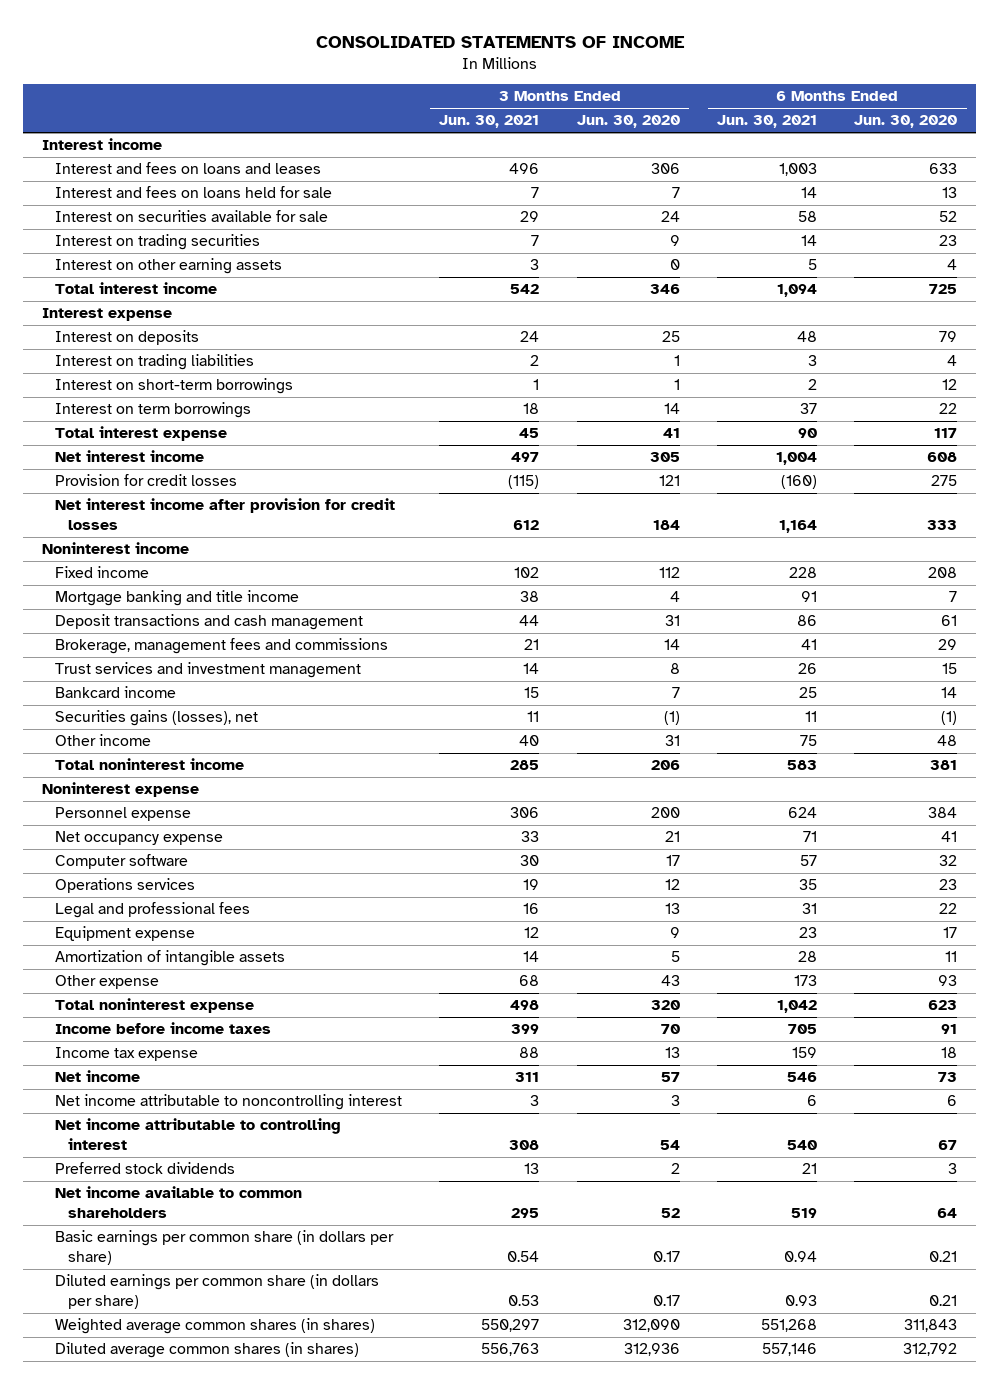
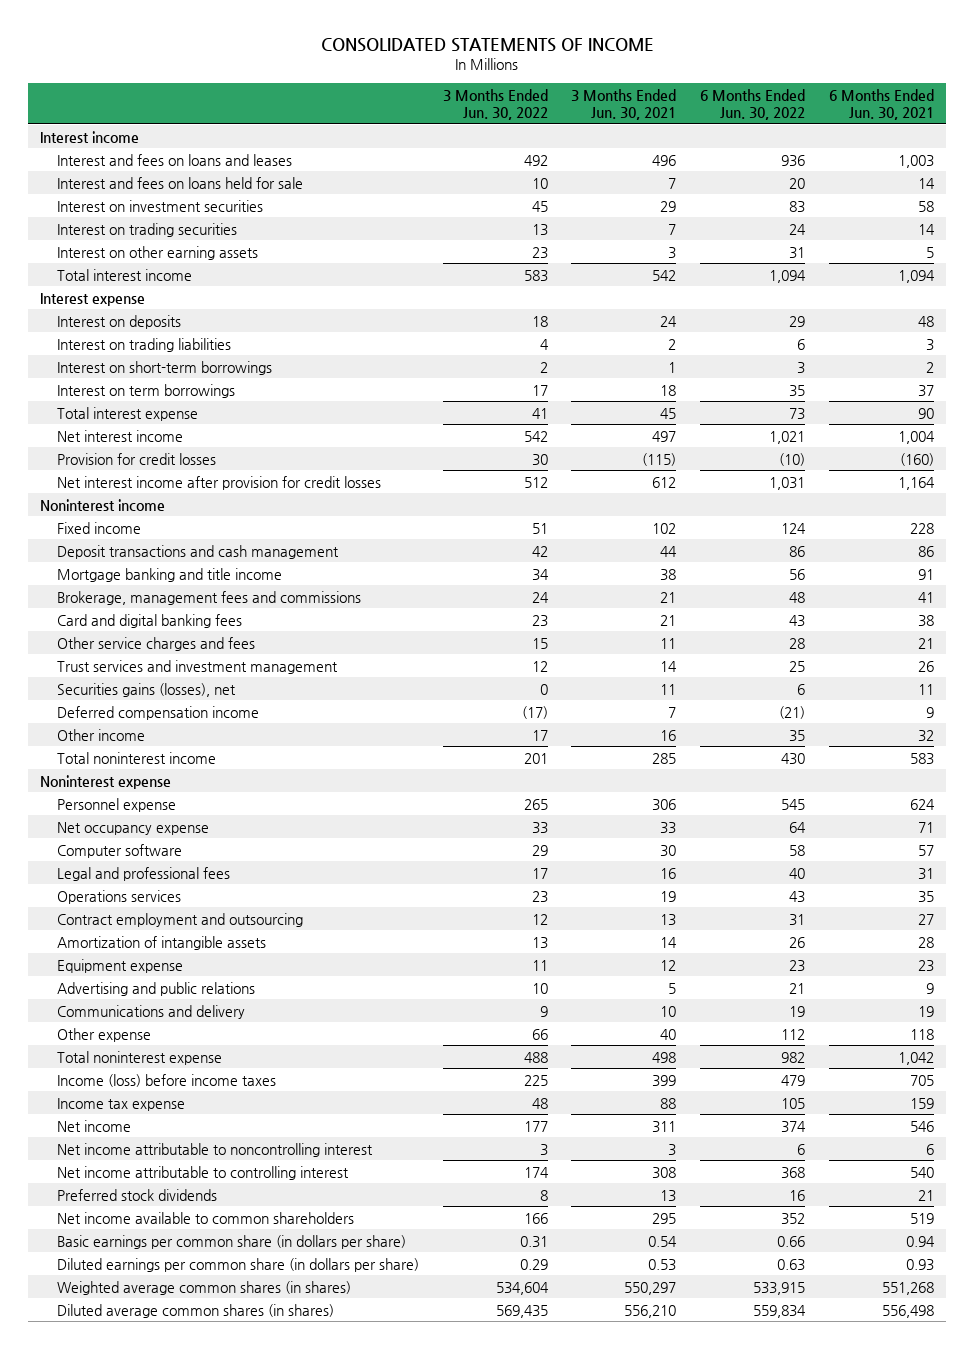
- | 3 Months Ended Jun. 30, 2021 | 3 Months Ended Jun. 30, 2020 | 6 Months Ended Jun. 30, 2021 | 6 Months Ended Jun. 30, 2020
+ | 3 Months Ended Jun. 30, 2022 | 3 Months Ended Jun. 30, 2021 | 6 Months Ended Jun. 30, 2022 | 6 Months Ended Jun. 30, 2021
- Interest on securities available for sale | 29 | 24 | 58 | 52
+ Interest on investment securities | 45 | 29 | 83 | 58
moved down: Mortgage banking and title income | 34 | 38 | 56 | 91
+ Card and digital banking fees | 23 | 21 | 43 | 38
+ Other service charges and fees | 15 | 11 | 28 | 21
- Bankcard income | 15 | 7 | 25 | 14
- Other income | 40 | 31 | 75 | 48
+ Deferred compensation income | (17) | 7 | (21) | 9
+ Other income | 17 | 16 | 35 | 32
moved down: Operations services | 23 | 19 | 43 | 35
+ Contract employment and outsourcing | 12 | 13 | 31 | 27
- Other expense | 68 | 43 | 173 | 93
moved down: Equipment expense | 11 | 12 | 23 | 23
+ Advertising and public relations | 10 | 5 | 21 | 9
+ Communications and delivery | 9 | 10 | 19 | 19
+ Other expense | 66 | 40 | 112 | 118
- Income before income taxes | 399 | 70 | 705 | 91
+ Income (loss) before income taxes | 225 | 399 | 479 | 705
- Diluted average common shares (in shares) | 556,763 | 312,936 | 557,146 | 312,792
+ Diluted average common shares (in shares) | 569,435 | 556,210 | 559,834 | 556,498

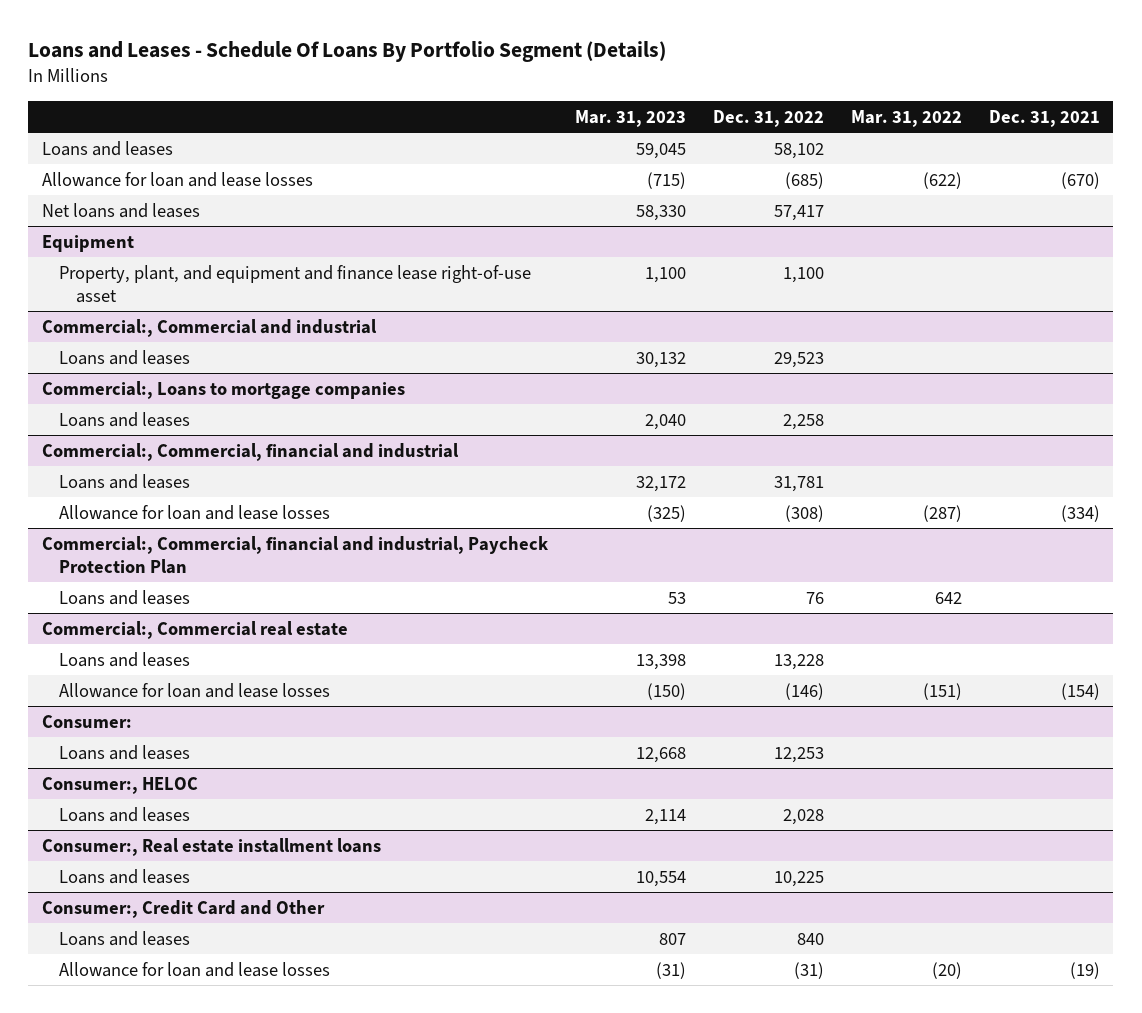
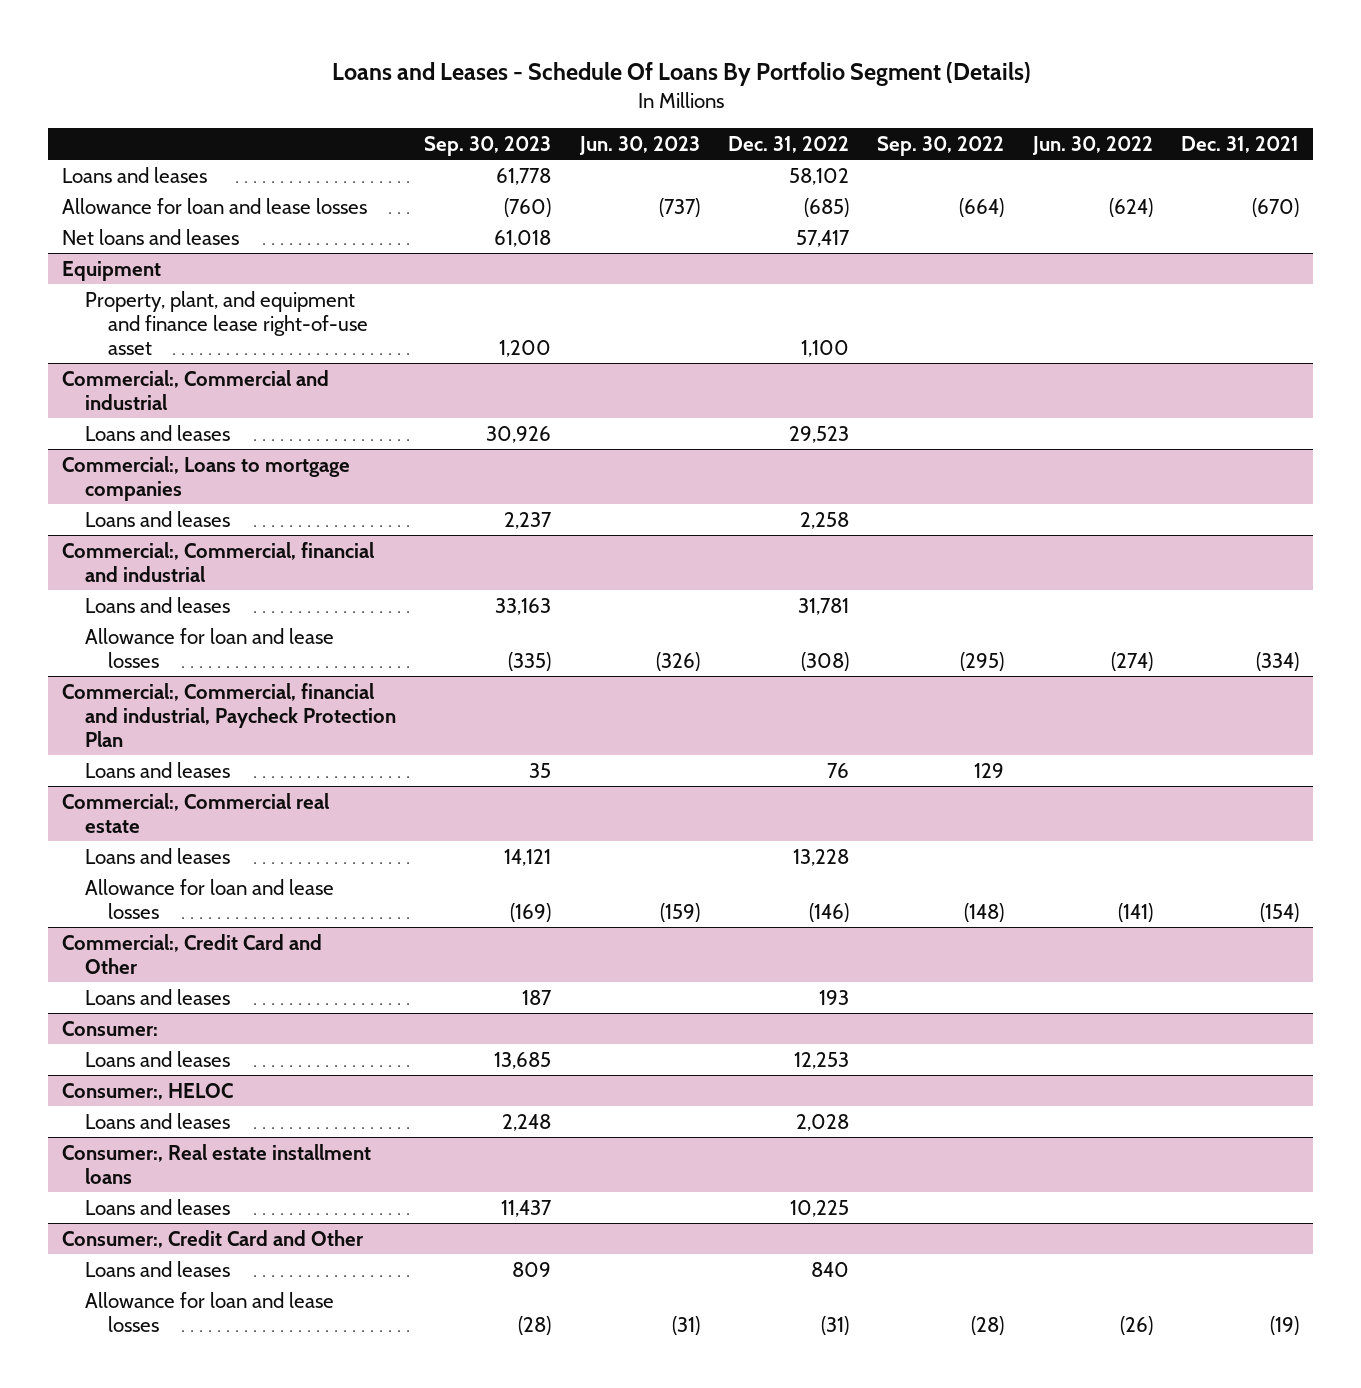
- | Mar. 31, 2023 | Dec. 31, 2022 | Mar. 31, 2022 | Dec. 31, 2021
+ | Sep. 30, 2023 | Jun. 30, 2023 | Dec. 31, 2022 | Sep. 30, 2022 | Jun. 30, 2022 | Dec. 31, 2021
+ Commercial:, Credit Card and Other
+ Loans and leases | 187 | | 193 | | |

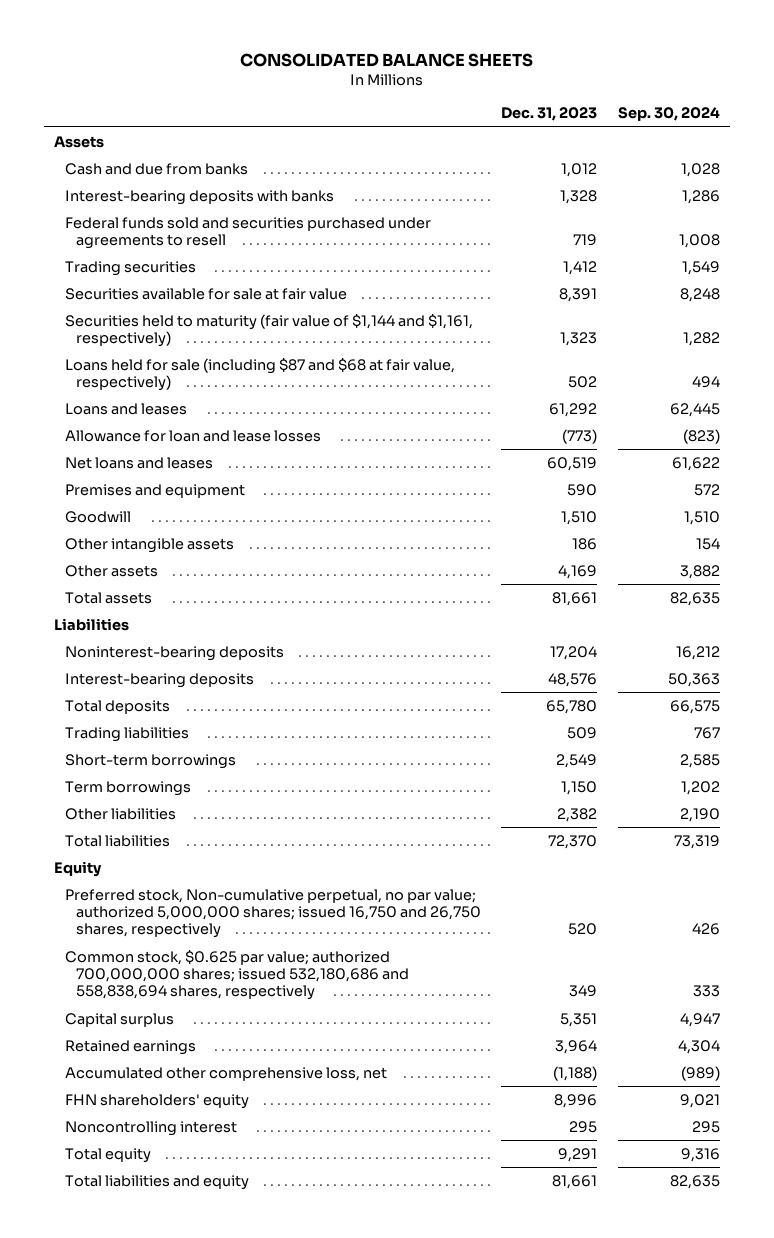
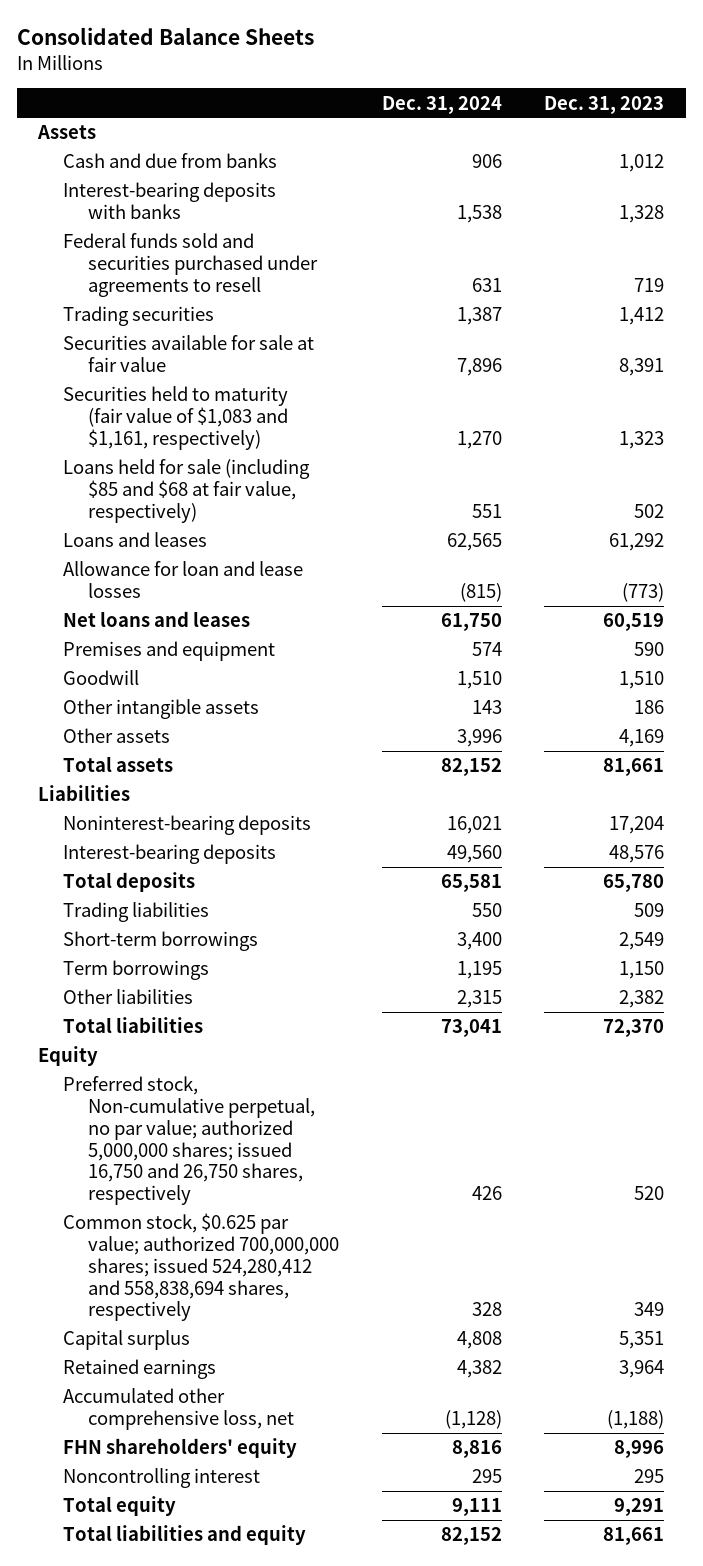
- CONSOLIDATED BALANCE SHEETS
+ Consolidated Balance Sheets
- | Dec. 31, 2023 | Sep. 30, 2024
+ | Dec. 31, 2024 | Dec. 31, 2023
- Securities held to maturity (fair value of $1,144 and $1,161, respectively) | 1,323 | 1,282
- Loans held for sale (including $87 and $68 at fair value, respectively) | 502 | 494
+ Securities held to maturity (fair value of $1,083 and $1,161, respectively) | 1,270 | 1,323
+ Loans held for sale (including $85 and $68 at fair value, respectively) | 551 | 502
- Common stock, $0.625 par value; authorized 700,000,000 shares; issued 532,180,686 and 558,838,694 shares, respectively | 349 | 333
+ Common stock, $0.625 par value; authorized 700,000,000 shares; issued 524,280,412 and 558,838,694 shares, respectively | 328 | 349

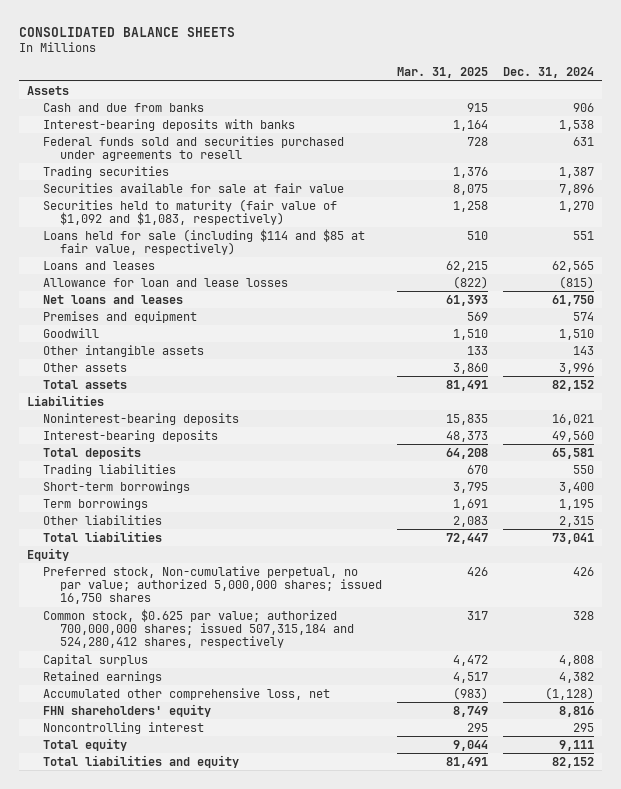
- Consolidated Balance Sheets
+ CONSOLIDATED BALANCE SHEETS
- | Dec. 31, 2024 | Dec. 31, 2023
+ | Mar. 31, 2025 | Dec. 31, 2024
- Securities held to maturity (fair value of $1,083 and $1,161, respectively) | 1,270 | 1,323
- Loans held for sale (including $85 and $68 at fair value, respectively) | 551 | 502
+ Securities held to maturity (fair value of $1,092 and $1,083, respectively) | 1,258 | 1,270
+ Loans held for sale (including $114 and $85 at fair value, respectively) | 510 | 551
- Preferred stock, Non-cumulative perpetual, no par value; authorized 5,000,000 shares; issued 16,750 and 26,750 shares, respectively | 426 | 520
- Common stock, $0.625 par value; authorized 700,000,000 shares; issued 524,280,412 and 558,838,694 shares, respectively | 328 | 349
+ Preferred stock, Non-cumulative perpetual, no par value; authorized 5,000,000 shares; issued 16,750 shares | 426 | 426
+ Common stock, $0.625 par value; authorized 700,000,000 shares; issued 507,315,184 and 524,280,412 shares, respectively | 317 | 328

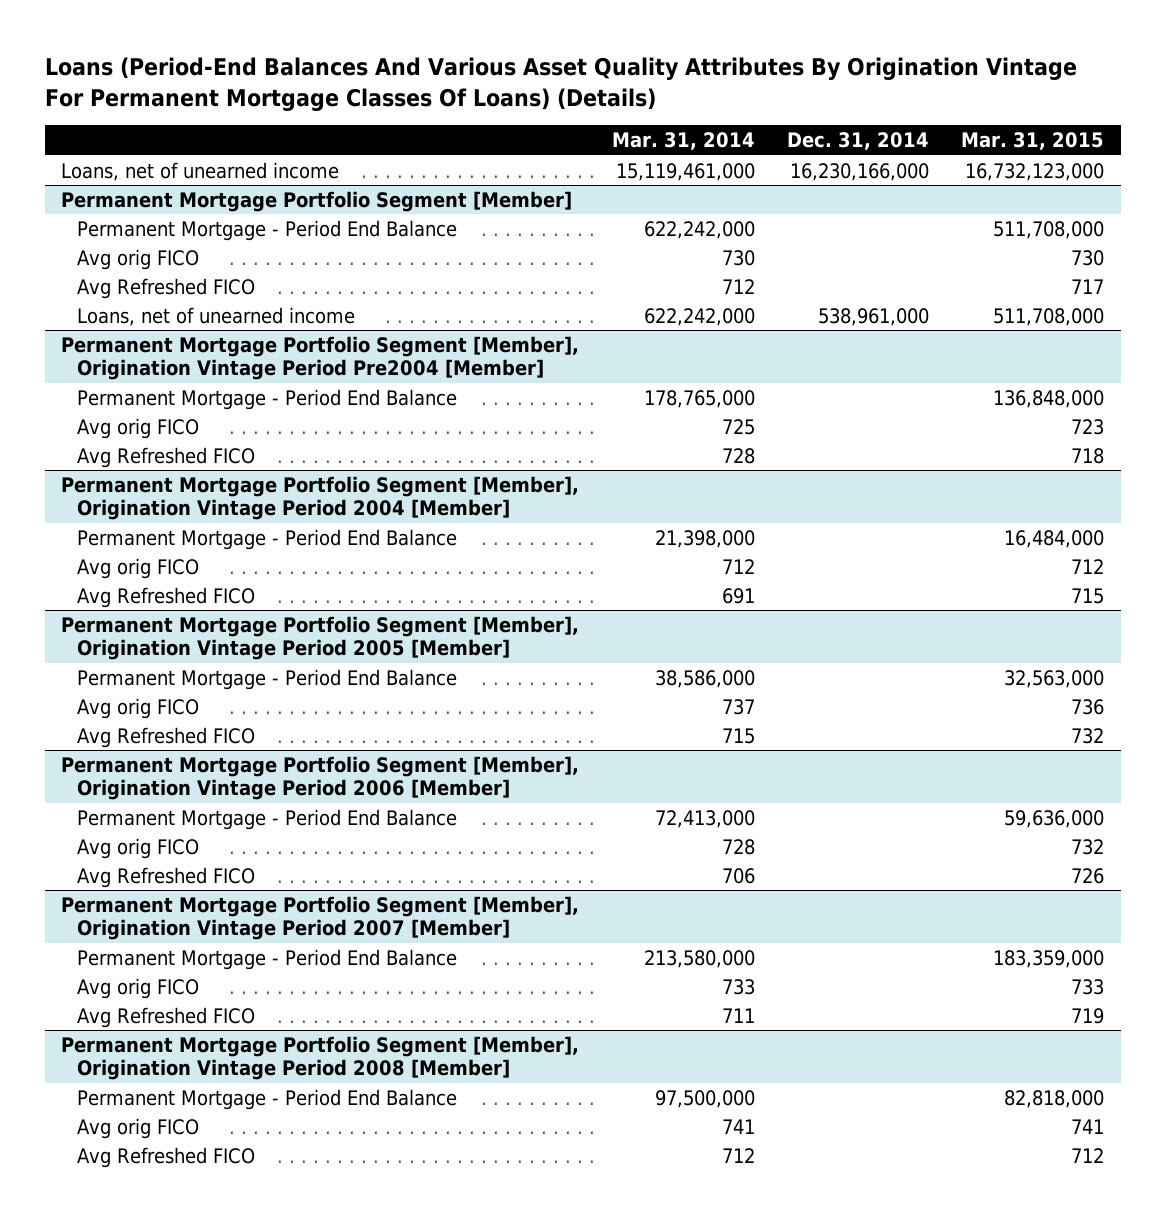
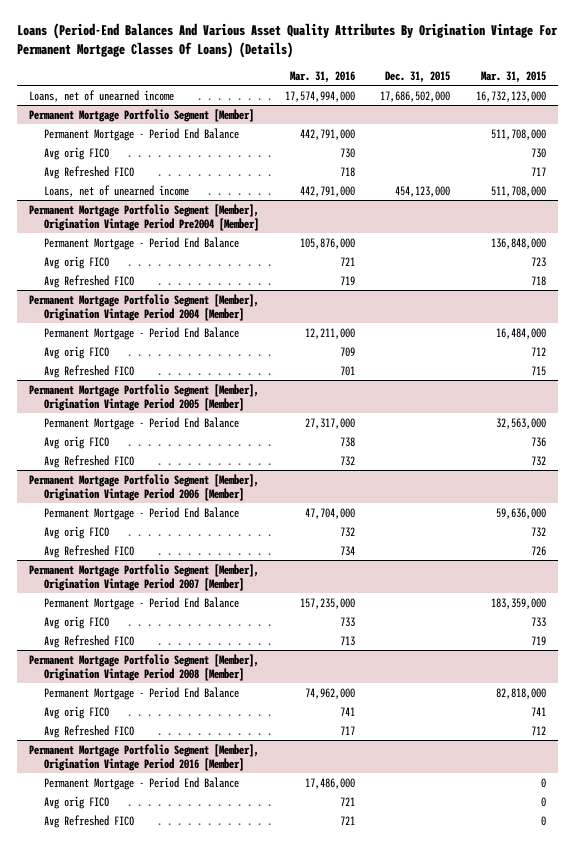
- | Mar. 31, 2014 | Dec. 31, 2014 | Mar. 31, 2015
+ | Mar. 31, 2016 | Dec. 31, 2015 | Mar. 31, 2015
+ Permanent Mortgage Portfolio Segment [Member], Origination Vintage Period 2016 [Member]
+ Permanent Mortgage - Period End Balance | 17,486,000 | | 0
+ Avg orig FICO | 721 | | 0
+ Avg Refreshed FICO | 721 | | 0

